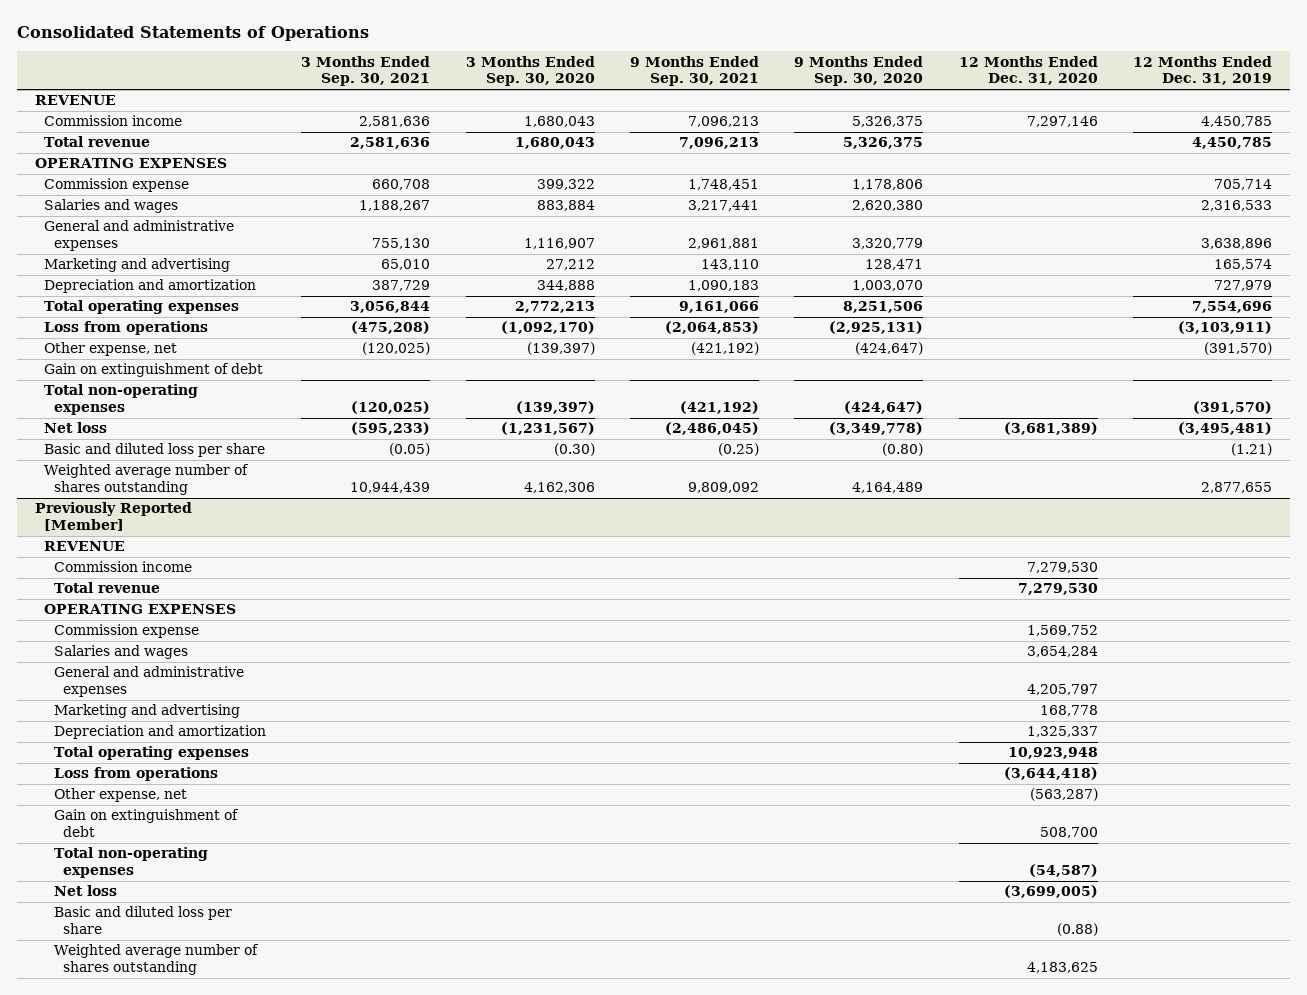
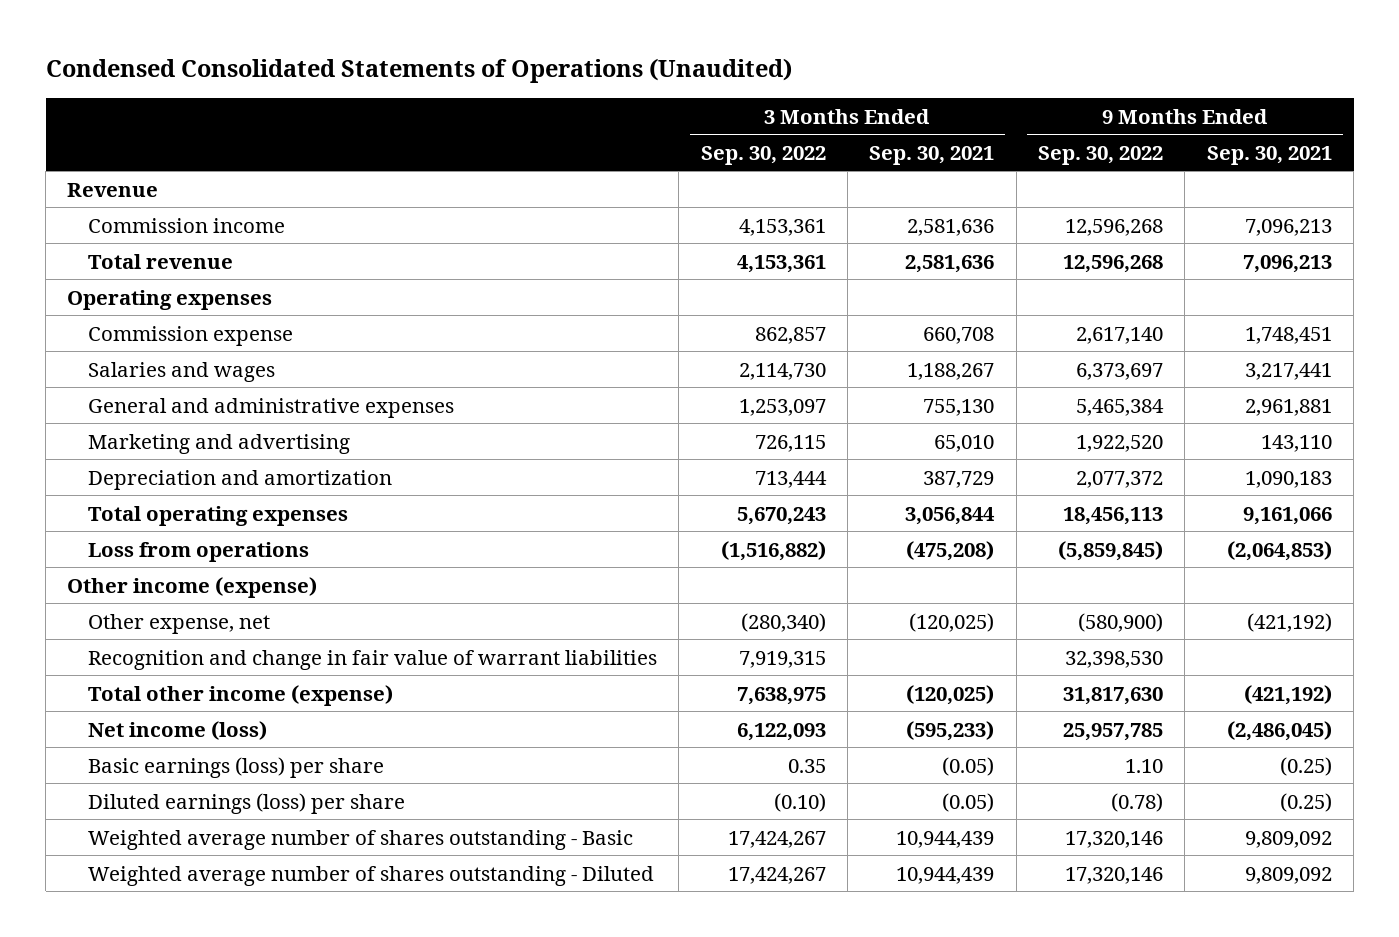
- Consolidated Statements of Operations
+ Condensed Consolidated Statements of Operations (Unaudited)
- | 3 Months Ended Sep. 30, 2021 | 3 Months Ended Sep. 30, 2020 | 9 Months Ended Sep. 30, 2021 | 9 Months Ended Sep. 30, 2020 | 12 Months Ended Dec. 31, 2020 | 12 Months Ended Dec. 31, 2019
+ | 3 Months Ended Sep. 30, 2022 | 3 Months Ended Sep. 30, 2021 | 9 Months Ended Sep. 30, 2022 | 9 Months Ended Sep. 30, 2021
- REVENUE
+ Revenue
- OPERATING EXPENSES
+ Operating expenses
+ Other income (expense)
- Gain on extinguishment of debt
- Total non-operating expenses | (120,025) | (139,397) | (421,192) | (424,647) | | (391,570)
- Net loss | (595,233) | (1,231,567) | (2,486,045) | (3,349,778) | (3,681,389) | (3,495,481)
- Basic and diluted loss per share | (0.05) | (0.30) | (0.25) | (0.80) | | (1.21)
- Weighted average number of shares outstanding | 10,944,439 | 4,162,306 | 9,809,092 | 4,164,489 | | 2,877,655
- Previously Reported [Member]
- REVENUE
- Commission income | | | | | 7,279,530 |
- Total revenue | | | | | 7,279,530 |
- OPERATING EXPENSES
- Commission expense | | | | | 1,569,752 |
- Salaries and wages | | | | | 3,654,284 |
- General and administrative expenses | | | | | 4,205,797 |
- Marketing and advertising | | | | | 168,778 |
- Depreciation and amortization | | | | | 1,325,337 |
- Total operating expenses | | | | | 10,923,948 |
- Loss from operations | | | | | (3,644,418) |
- Other expense, net | | | | | (563,287) |
- Gain on extinguishment of debt | | | | | 508,700 |
- Total non-operating expenses | | | | | (54,587) |
- Net loss | | | | | (3,699,005) |
- Basic and diluted loss per share | | | | | (0.88) |
- Weighted average number of shares outstanding | | | | | 4,183,625 |
+ Recognition and change in fair value of warrant liabilities | 7,919,315 | | 32,398,530 |
+ Total other income (expense) | 7,638,975 | (120,025) | 31,817,630 | (421,192)
+ Net income (loss) | 6,122,093 | (595,233) | 25,957,785 | (2,486,045)
+ Basic earnings (loss) per share | 0.35 | (0.05) | 1.10 | (0.25)
+ Diluted earnings (loss) per share | (0.10) | (0.05) | (0.78) | (0.25)
+ Weighted average number of shares outstanding - Basic | 17,424,267 | 10,944,439 | 17,320,146 | 9,809,092
+ Weighted average number of shares outstanding - Diluted | 17,424,267 | 10,944,439 | 17,320,146 | 9,809,092

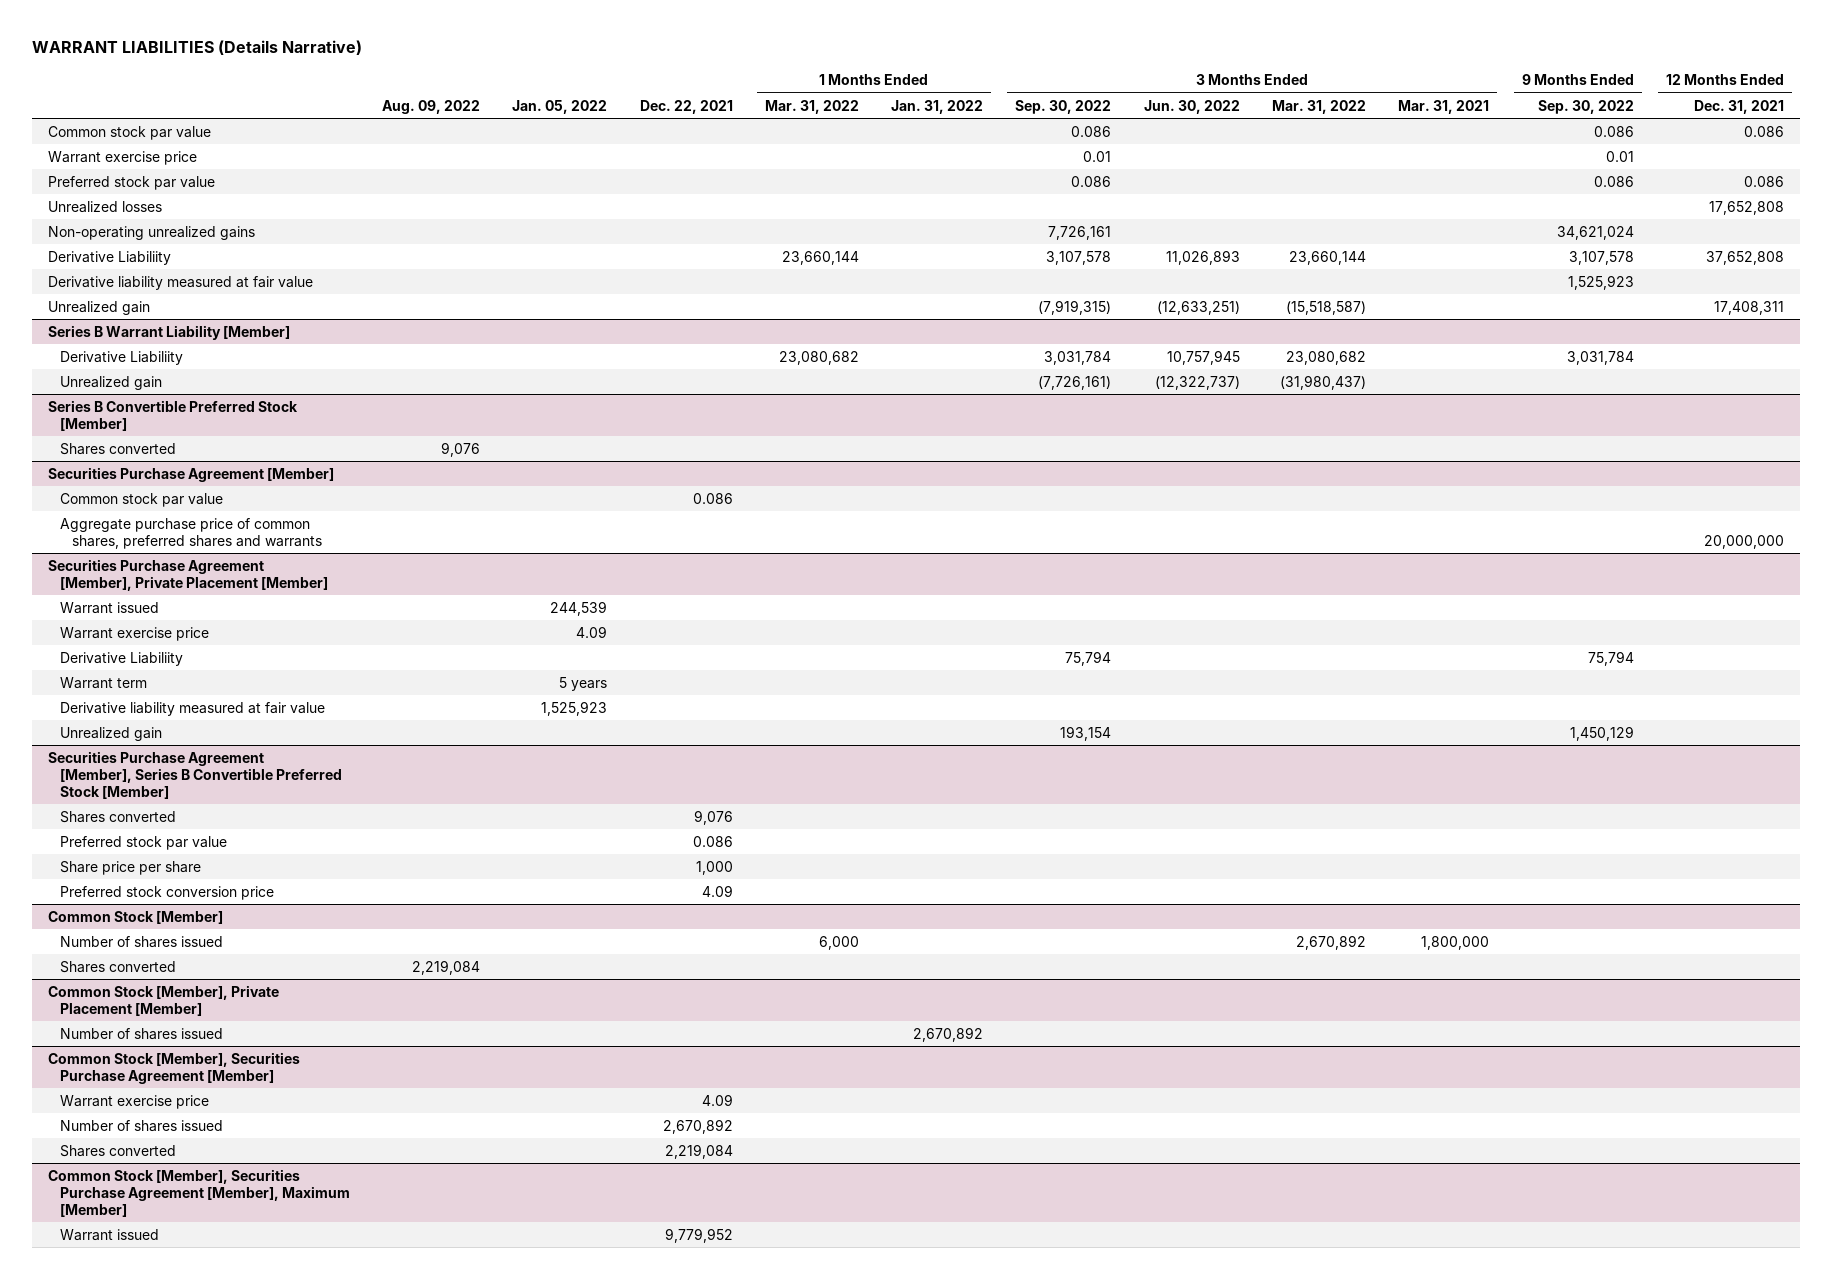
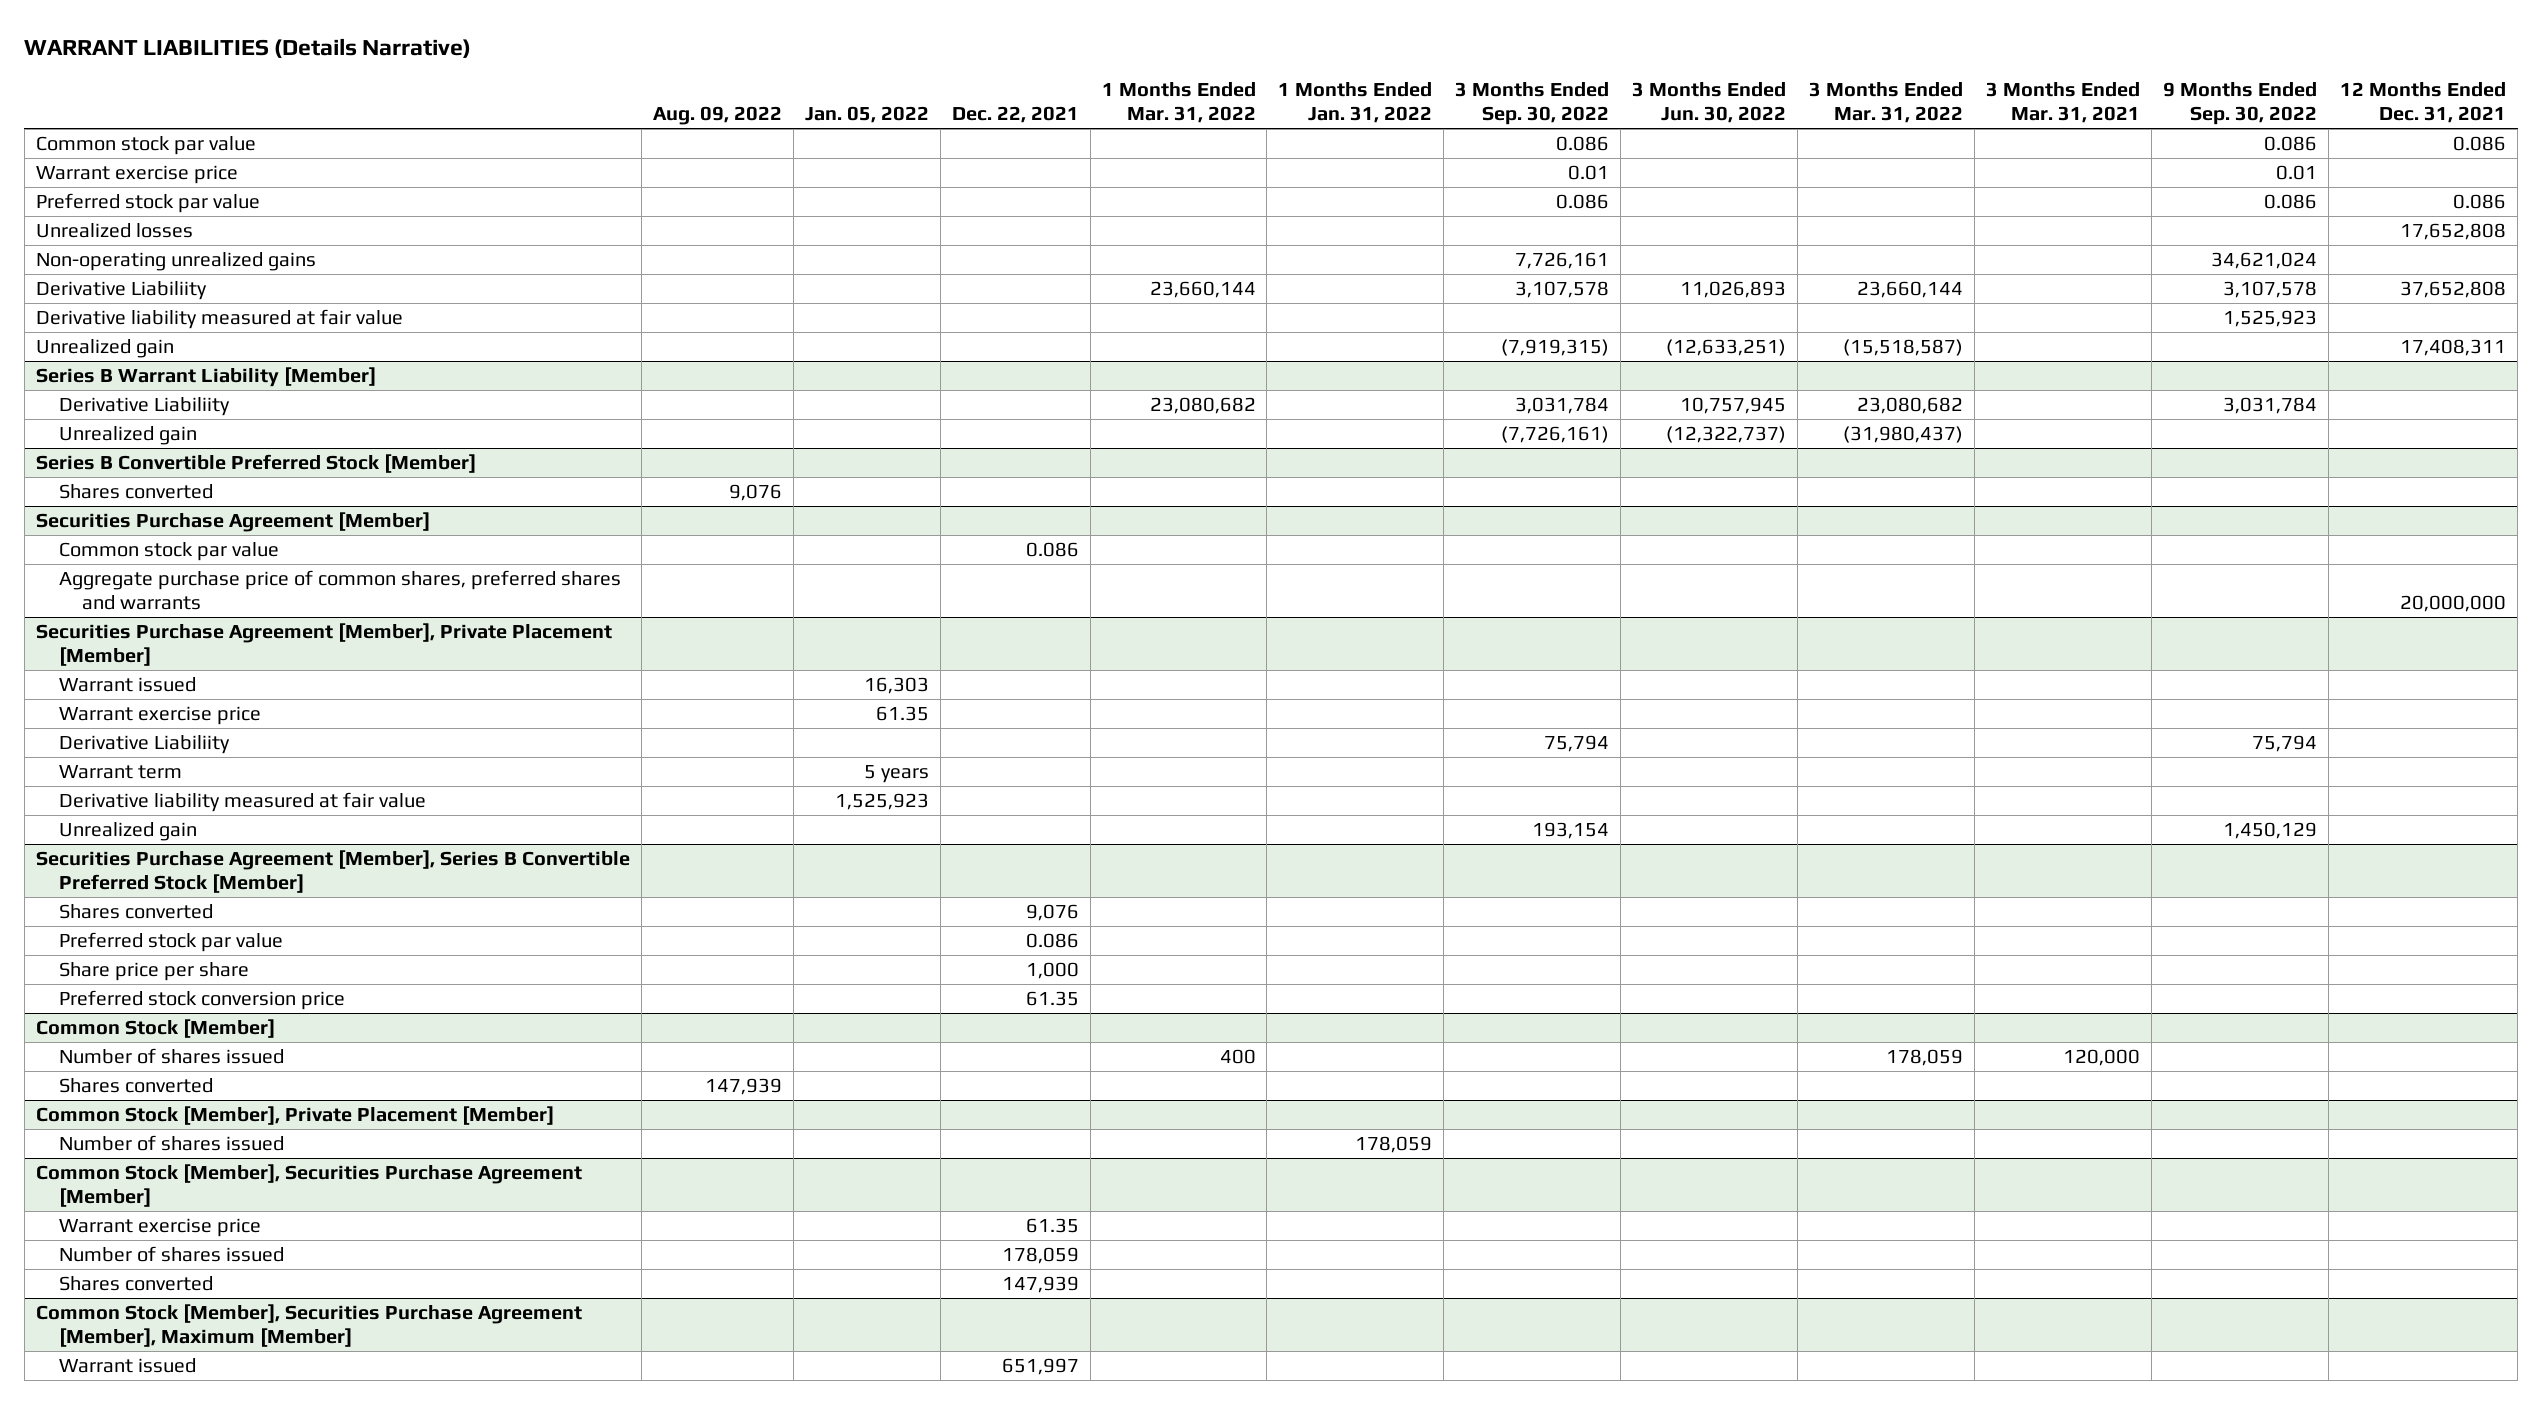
@ Securities Purchase Agreement [Member], Private Placement [Member]
- Warrant issued | | 244,539 | | | | | | | | |
- Warrant exercise price | | 4.09 | | | | | | | | |
+ Warrant issued | | 16,303 | | | | | | | | |
+ Warrant exercise price | | 61.35 | | | | | | | | |
@ Securities Purchase Agreement [Member], Series B Convertible Preferred Stock [Member]
- Preferred stock conversion price | | | 4.09 | | | | | | | |
+ Preferred stock conversion price | | | 61.35 | | | | | | | |
@ Common Stock [Member]
- Number of shares issued | | | | 6,000 | | | | 2,670,892 | 1,800,000 | |
- Shares converted | 2,219,084 | | | | | | | | | |
+ Number of shares issued | | | | 400 | | | | 178,059 | 120,000 | |
+ Shares converted | 147,939 | | | | | | | | | |
@ Common Stock [Member], Private Placement [Member]
- Number of shares issued | | | | | 2,670,892 | | | | | |
+ Number of shares issued | | | | | 178,059 | | | | | |
@ Common Stock [Member], Securities Purchase Agreement [Member]
- Warrant exercise price | | | 4.09 | | | | | | | |
- Number of shares issued | | | 2,670,892 | | | | | | | |
- Shares converted | | | 2,219,084 | | | | | | | |
+ Warrant exercise price | | | 61.35 | | | | | | | |
+ Number of shares issued | | | 178,059 | | | | | | | |
+ Shares converted | | | 147,939 | | | | | | | |
@ Common Stock [Member], Securities Purchase Agreement [Member], Maximum [Member]
- Warrant issued | | | 9,779,952 | | | | | | | |
+ Warrant issued | | | 651,997 | | | | | | | |

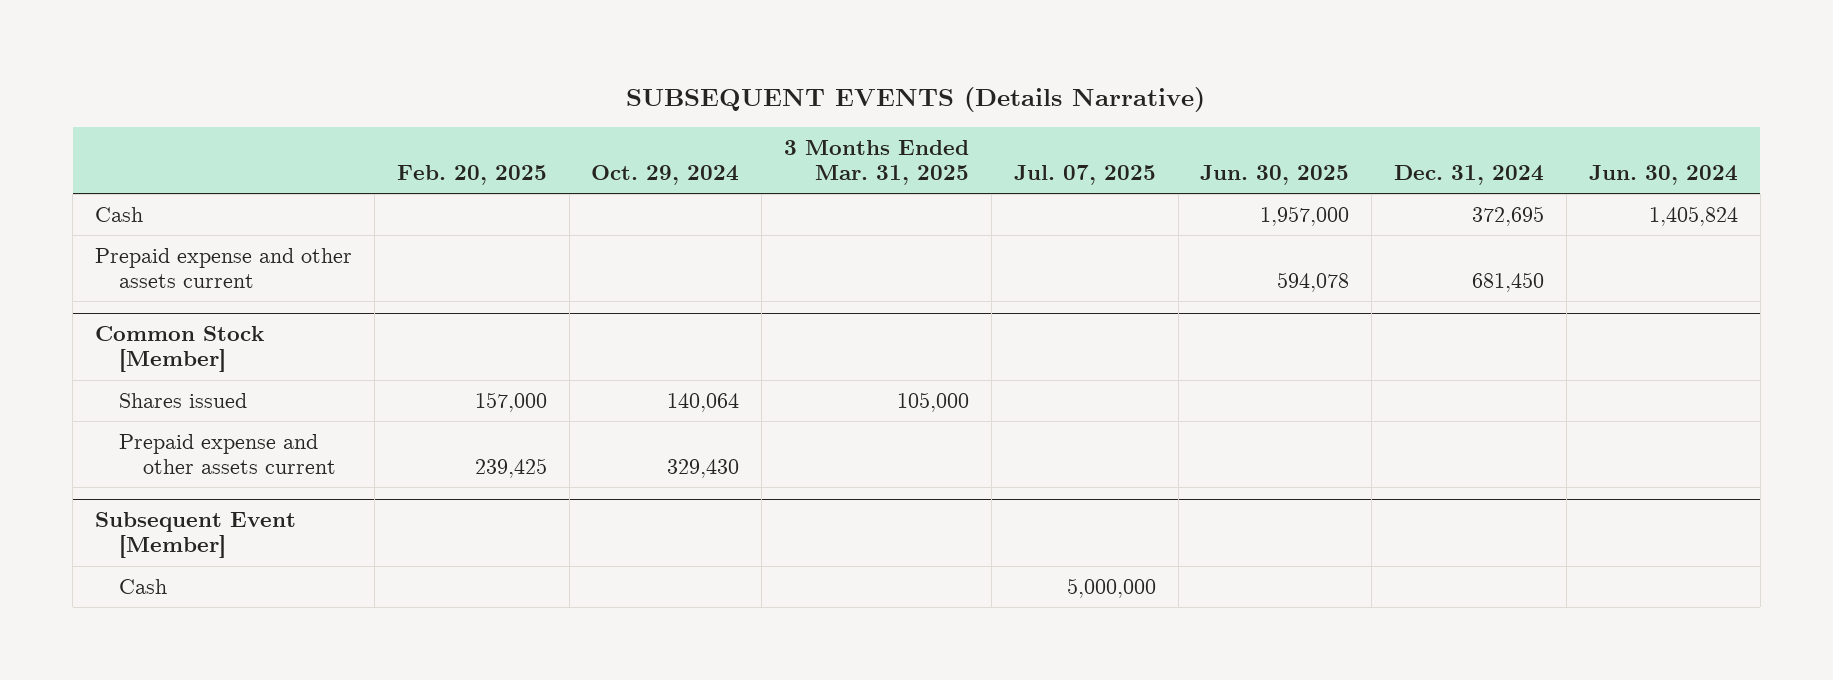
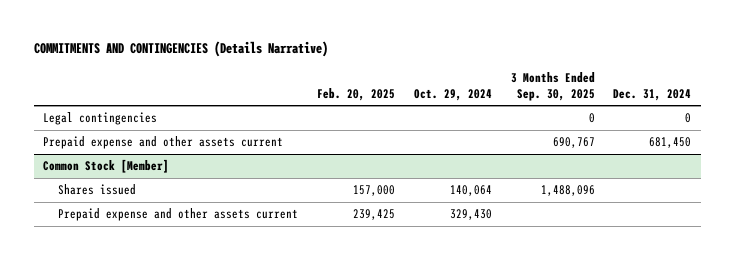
- SUBSEQUENT EVENTS (Details Narrative)
+ COMMITMENTS AND CONTINGENCIES (Details Narrative)
- | Feb. 20, 2025 | Oct. 29, 2024 | 3 Months Ended Mar. 31, 2025 | Jul. 07, 2025 | Jun. 30, 2025 | Dec. 31, 2024 | Jun. 30, 2024
+ | Feb. 20, 2025 | Oct. 29, 2024 | 3 Months Ended Sep. 30, 2025 | Dec. 31, 2024
- Cash | | | | | 1,957,000 | 372,695 | 1,405,824
+ Legal contingencies | | | 0 | 0
- Subsequent Event [Member]
- Cash | | | | 5,000,000 | | |

